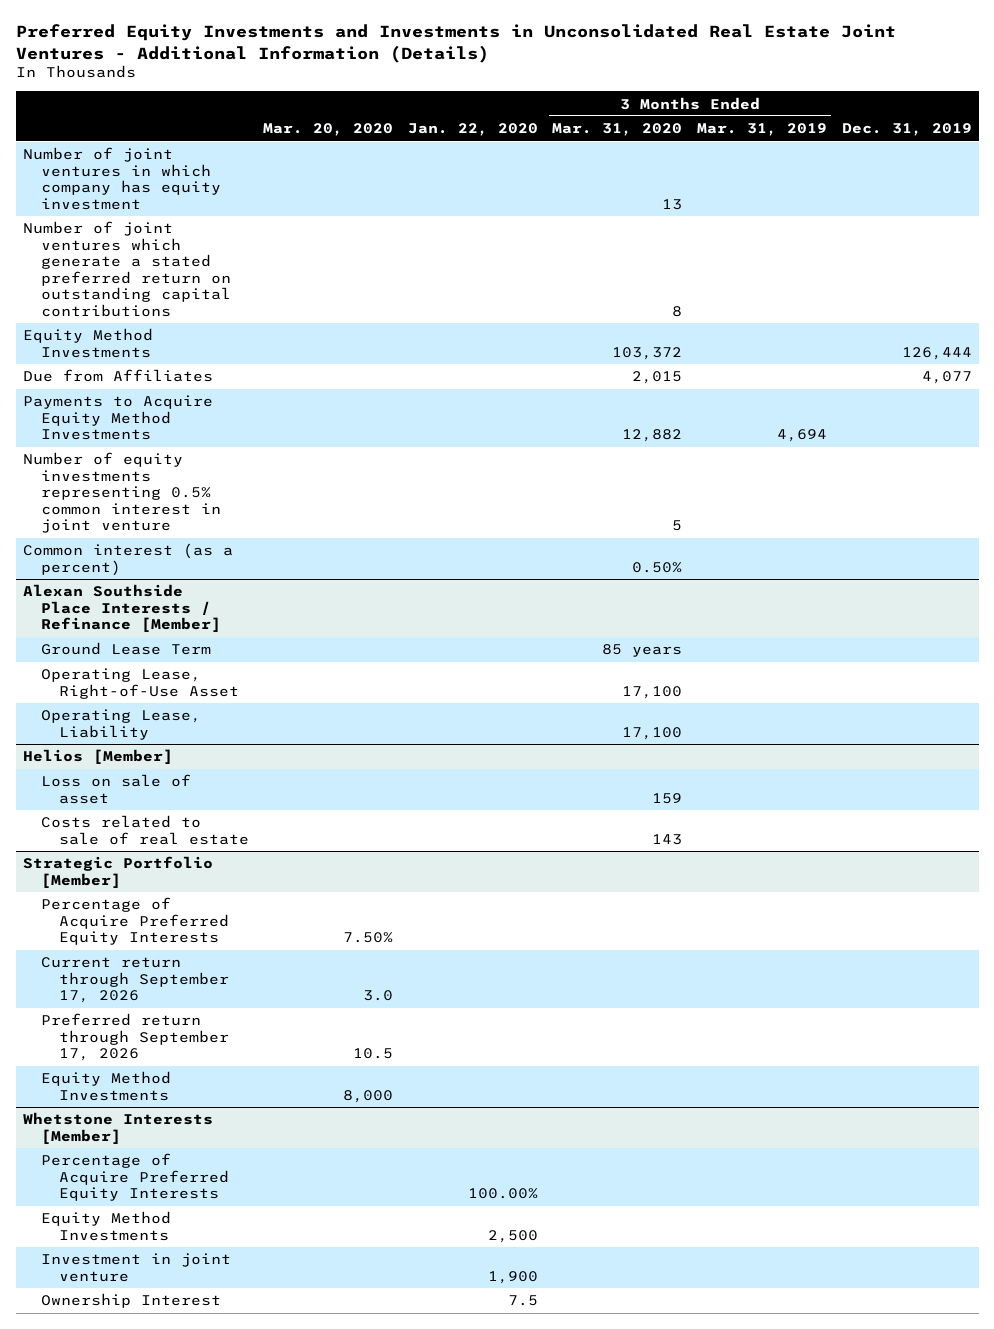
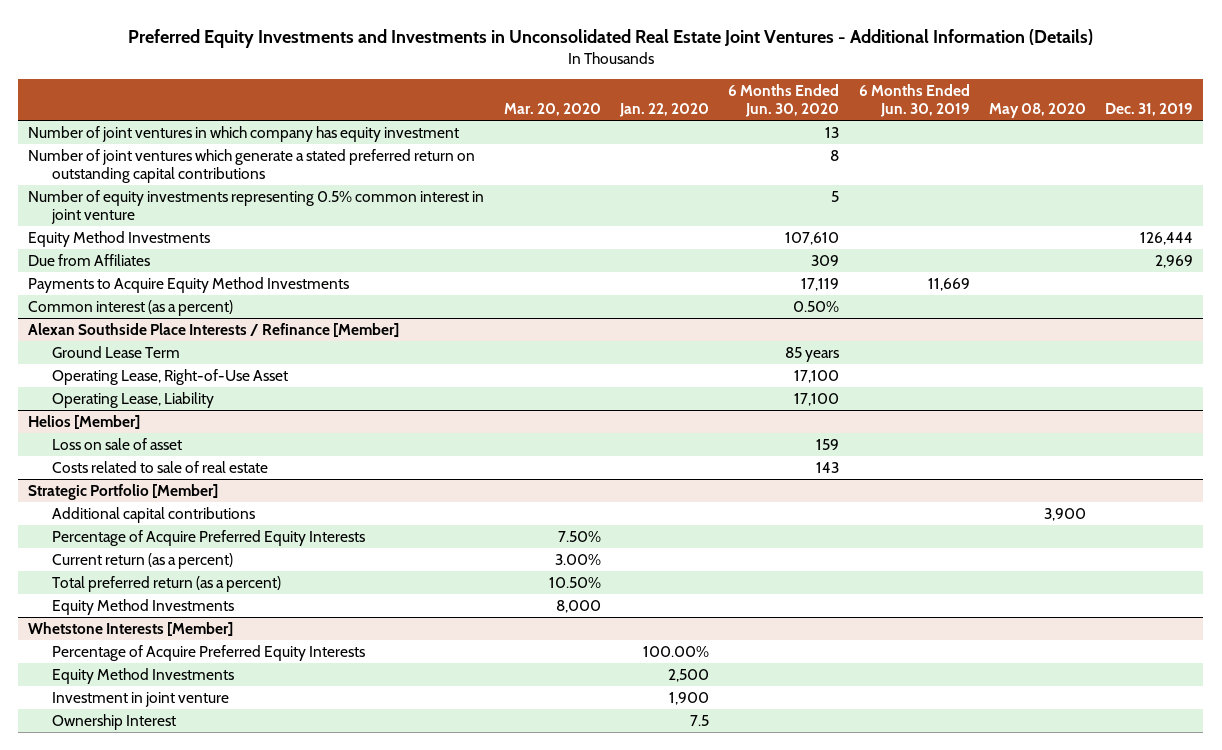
- | Mar. 20, 2020 | Jan. 22, 2020 | 3 Months Ended Mar. 31, 2020 | 3 Months Ended Mar. 31, 2019 | Dec. 31, 2019
+ | Mar. 20, 2020 | Jan. 22, 2020 | 6 Months Ended Jun. 30, 2020 | 6 Months Ended Jun. 30, 2019 | May 08, 2020 | Dec. 31, 2019
moved up: Number of equity investments representing 0.5% common interest in joint venture | | | 5 | | |
- Due from Affiliates | | | 2,015 | | 4,077
+ Due from Affiliates | | | 309 | | | 2,969
@ Strategic Portfolio [Member]
+ Additional capital contributions | | | | | 3,900 |
- Current return through September 17, 2026 | 3.0 | | | |
- Preferred return through September 17, 2026 | 10.5 | | | |
+ Current return (as a percent) | 3.00% | | | | |
+ Total preferred return (as a percent) | 10.50% | | | | |

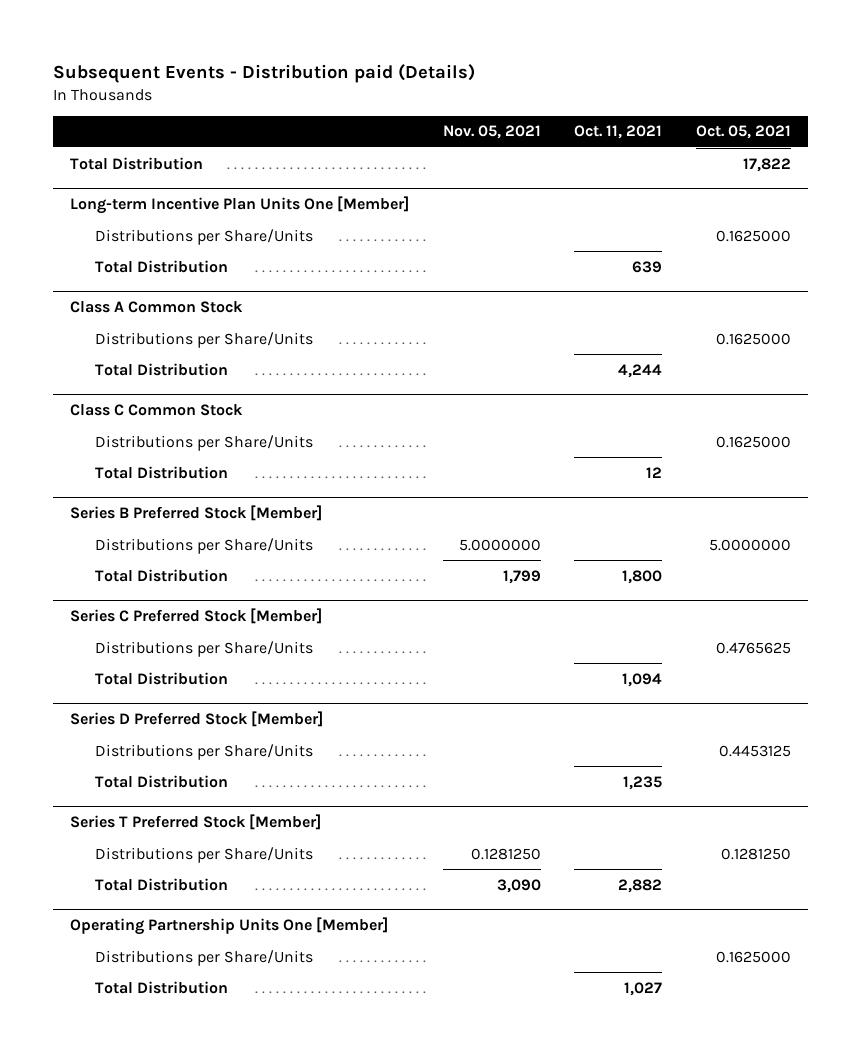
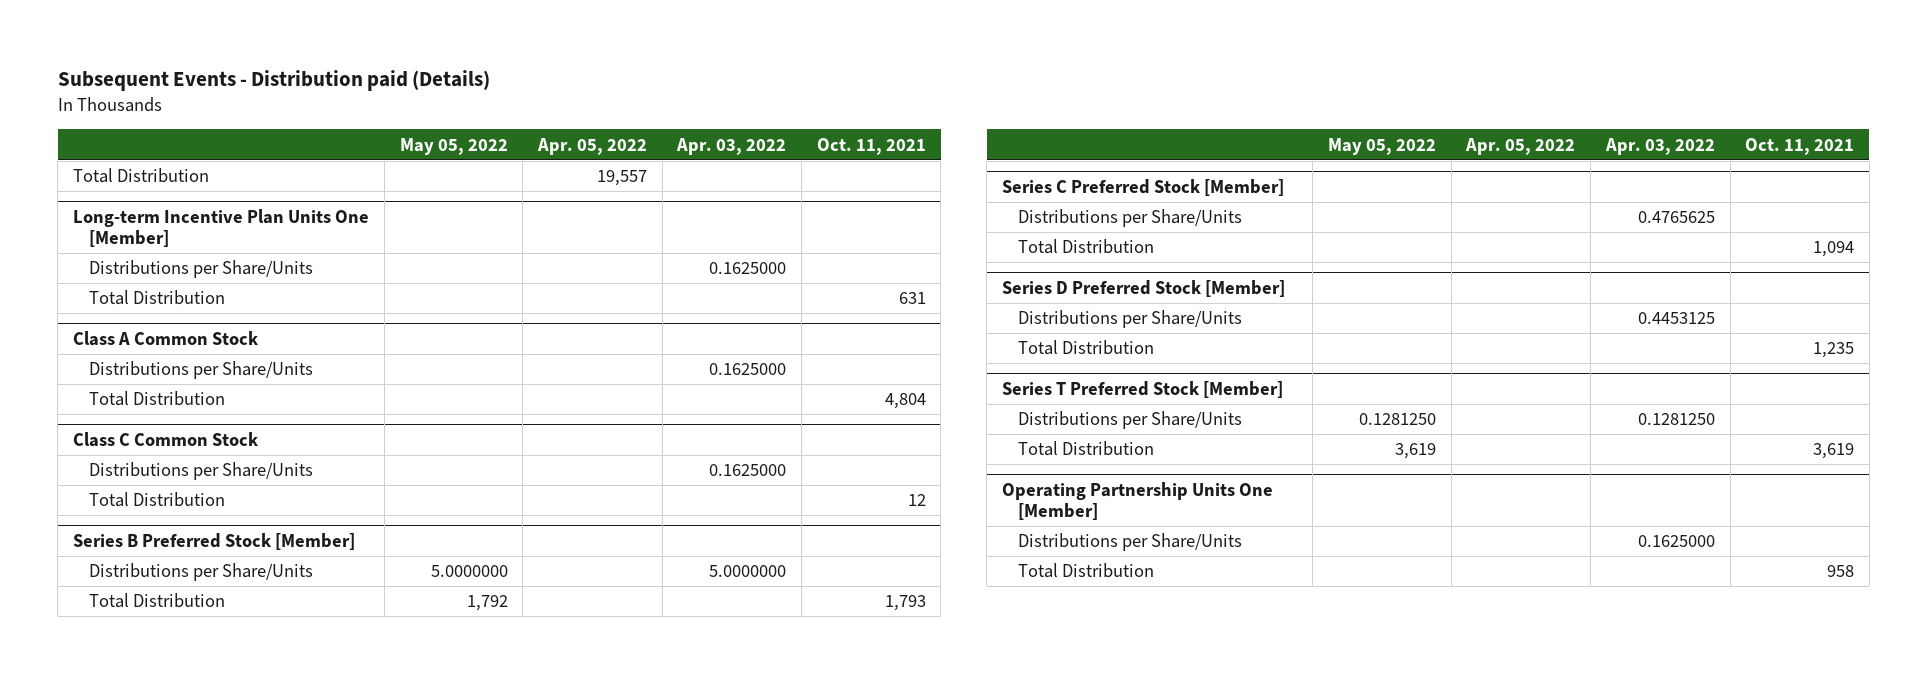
- | Nov. 05, 2021 | Oct. 11, 2021 | Oct. 05, 2021
+ | May 05, 2022 | Apr. 05, 2022 | Apr. 03, 2022 | Oct. 11, 2021
@ Long-term Incentive Plan Units One [Member]
- Total Distribution | | 639 |
+ Total Distribution | | | | 631
@ Class A Common Stock
- Total Distribution | | 4,244 |
+ Total Distribution | | | | 4,804
@ Series B Preferred Stock [Member]
- Total Distribution | 1,799 | 1,800 |
+ Total Distribution | 1,792 | | | 1,793
@ Series T Preferred Stock [Member]
- Total Distribution | 3,090 | 2,882 |
+ Total Distribution | 3,619 | | | 3,619
@ Operating Partnership Units One [Member]
- Total Distribution | | 1,027 |
+ Total Distribution | | | | 958

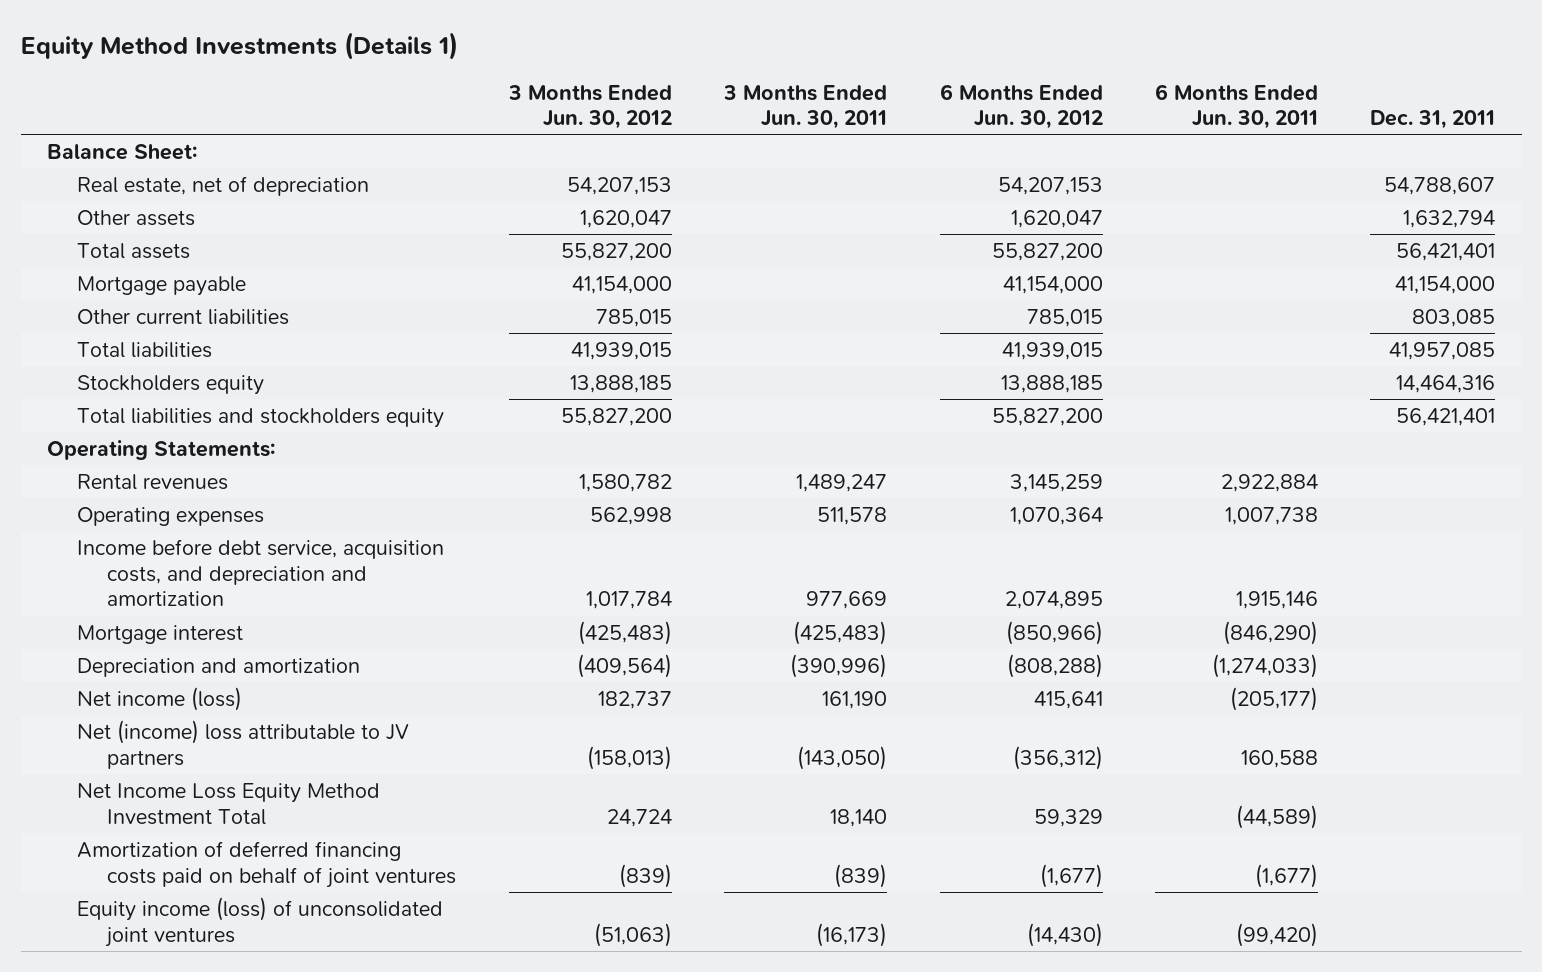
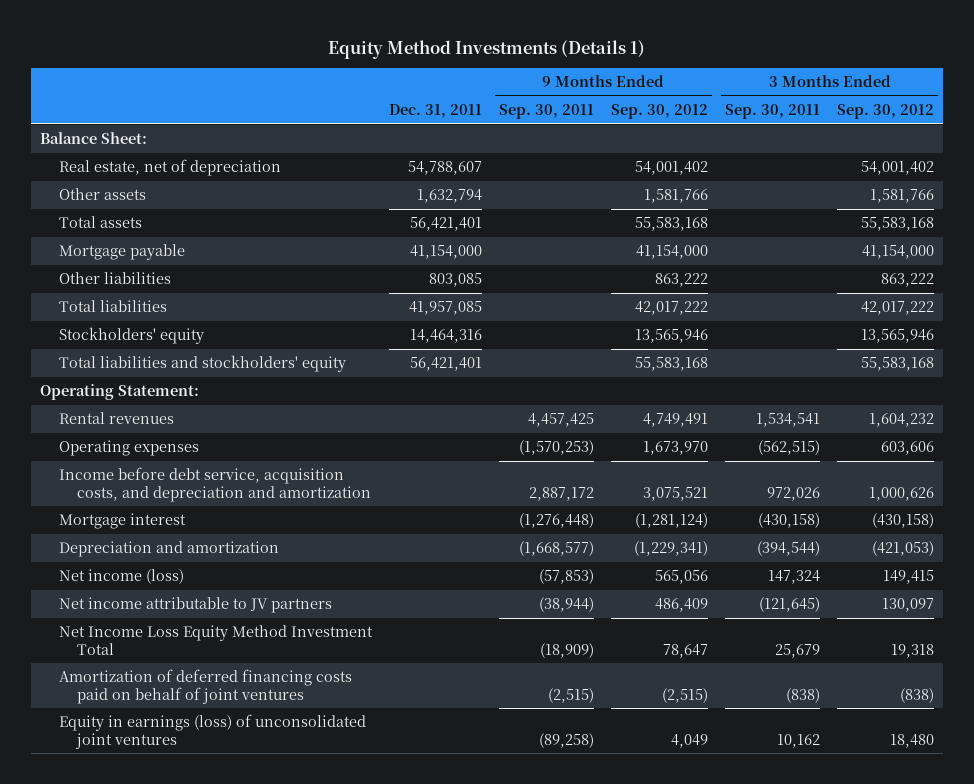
- | 3 Months Ended Jun. 30, 2012 | 3 Months Ended Jun. 30, 2011 | 6 Months Ended Jun. 30, 2012 | 6 Months Ended Jun. 30, 2011 | Dec. 31, 2011
+ | Dec. 31, 2011 | 9 Months Ended Sep. 30, 2011 | 9 Months Ended Sep. 30, 2012 | 3 Months Ended Sep. 30, 2011 | 3 Months Ended Sep. 30, 2012
- Other current liabilities | 785,015 | | 785,015 | | 803,085
+ Other liabilities | 803,085 | | 863,222 | | 863,222
- Stockholders equity | 13,888,185 | | 13,888,185 | | 14,464,316
- Total liabilities and stockholders equity | 55,827,200 | | 55,827,200 | | 56,421,401
- Operating Statements:
+ Stockholders' equity | 14,464,316 | | 13,565,946 | | 13,565,946
+ Total liabilities and stockholders' equity | 56,421,401 | | 55,583,168 | | 55,583,168
+ Operating Statement:
- Net (income) loss attributable to JV partners | (158,013) | (143,050) | (356,312) | 160,588 |
+ Net income attributable to JV partners | | (38,944) | 486,409 | (121,645) | 130,097
- Equity income (loss) of unconsolidated joint ventures | (51,063) | (16,173) | (14,430) | (99,420) |
+ Equity in earnings (loss) of unconsolidated joint ventures | | (89,258) | 4,049 | 10,162 | 18,480

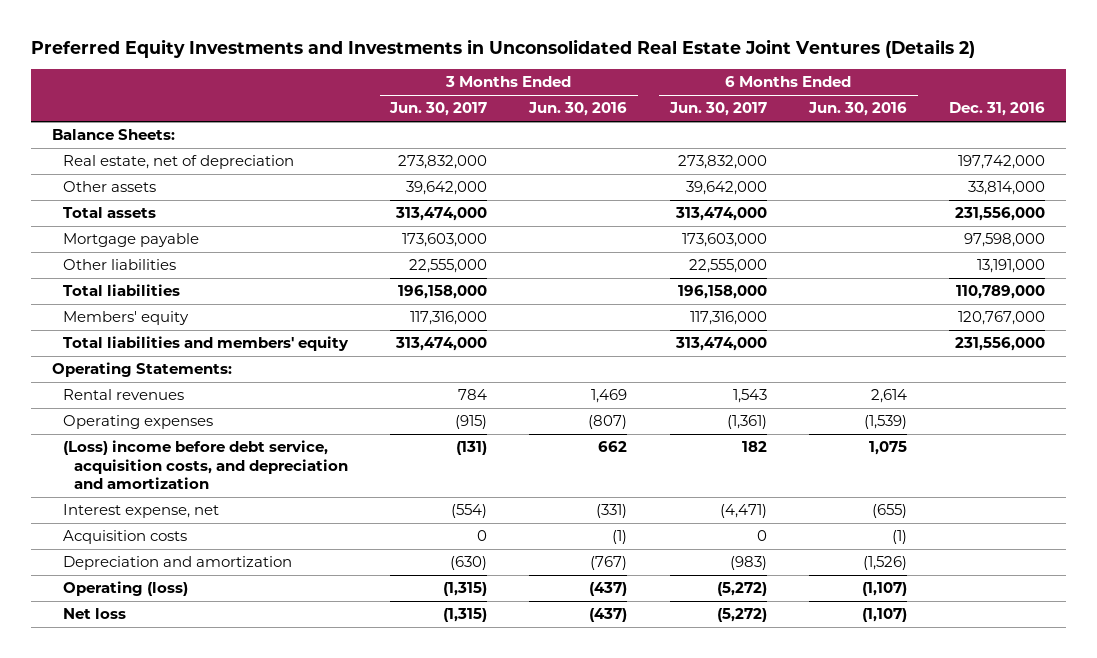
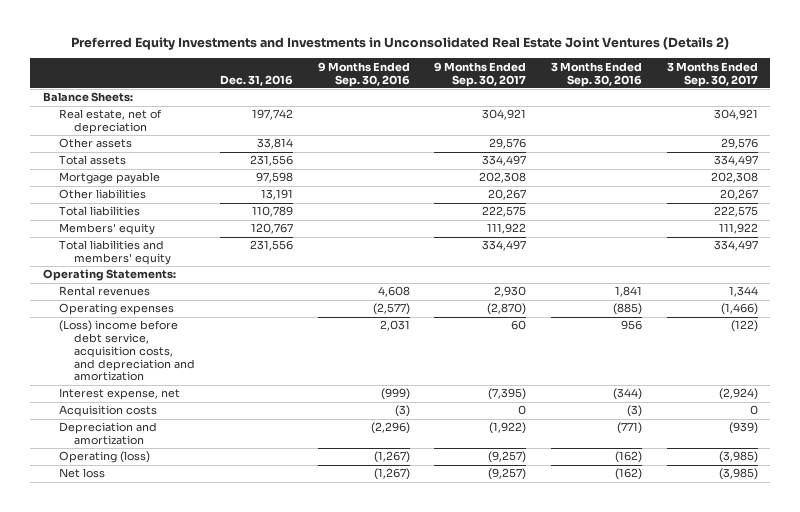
- | 3 Months Ended Jun. 30, 2017 | 3 Months Ended Jun. 30, 2016 | 6 Months Ended Jun. 30, 2017 | 6 Months Ended Jun. 30, 2016 | Dec. 31, 2016
+ | Dec. 31, 2016 | 9 Months Ended Sep. 30, 2016 | 9 Months Ended Sep. 30, 2017 | 3 Months Ended Sep. 30, 2016 | 3 Months Ended Sep. 30, 2017
- Real estate, net of depreciation | 273,832,000 | | 273,832,000 | | 197,742,000
- Other assets | 39,642,000 | | 39,642,000 | | 33,814,000
- Total assets | 313,474,000 | | 313,474,000 | | 231,556,000
- Mortgage payable | 173,603,000 | | 173,603,000 | | 97,598,000
- Other liabilities | 22,555,000 | | 22,555,000 | | 13,191,000
- Total liabilities | 196,158,000 | | 196,158,000 | | 110,789,000
- Members' equity | 117,316,000 | | 117,316,000 | | 120,767,000
- Total liabilities and members' equity | 313,474,000 | | 313,474,000 | | 231,556,000
+ Real estate, net of depreciation | 197,742 | | 304,921 | | 304,921
+ Other assets | 33,814 | | 29,576 | | 29,576
+ Total assets | 231,556 | | 334,497 | | 334,497
+ Mortgage payable | 97,598 | | 202,308 | | 202,308
+ Other liabilities | 13,191 | | 20,267 | | 20,267
+ Total liabilities | 110,789 | | 222,575 | | 222,575
+ Members' equity | 120,767 | | 111,922 | | 111,922
+ Total liabilities and members' equity | 231,556 | | 334,497 | | 334,497

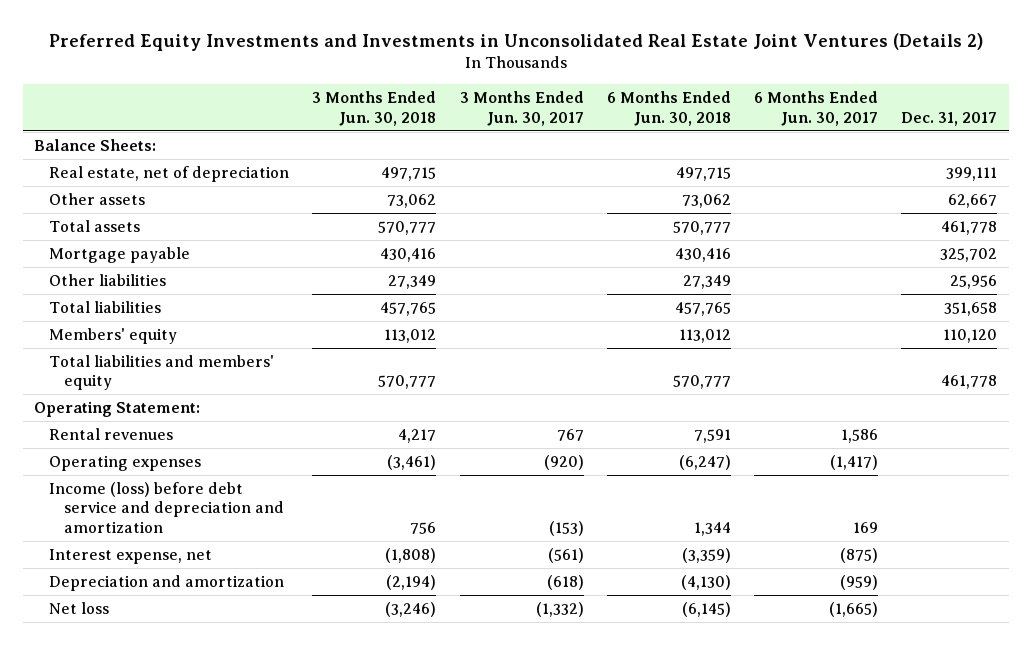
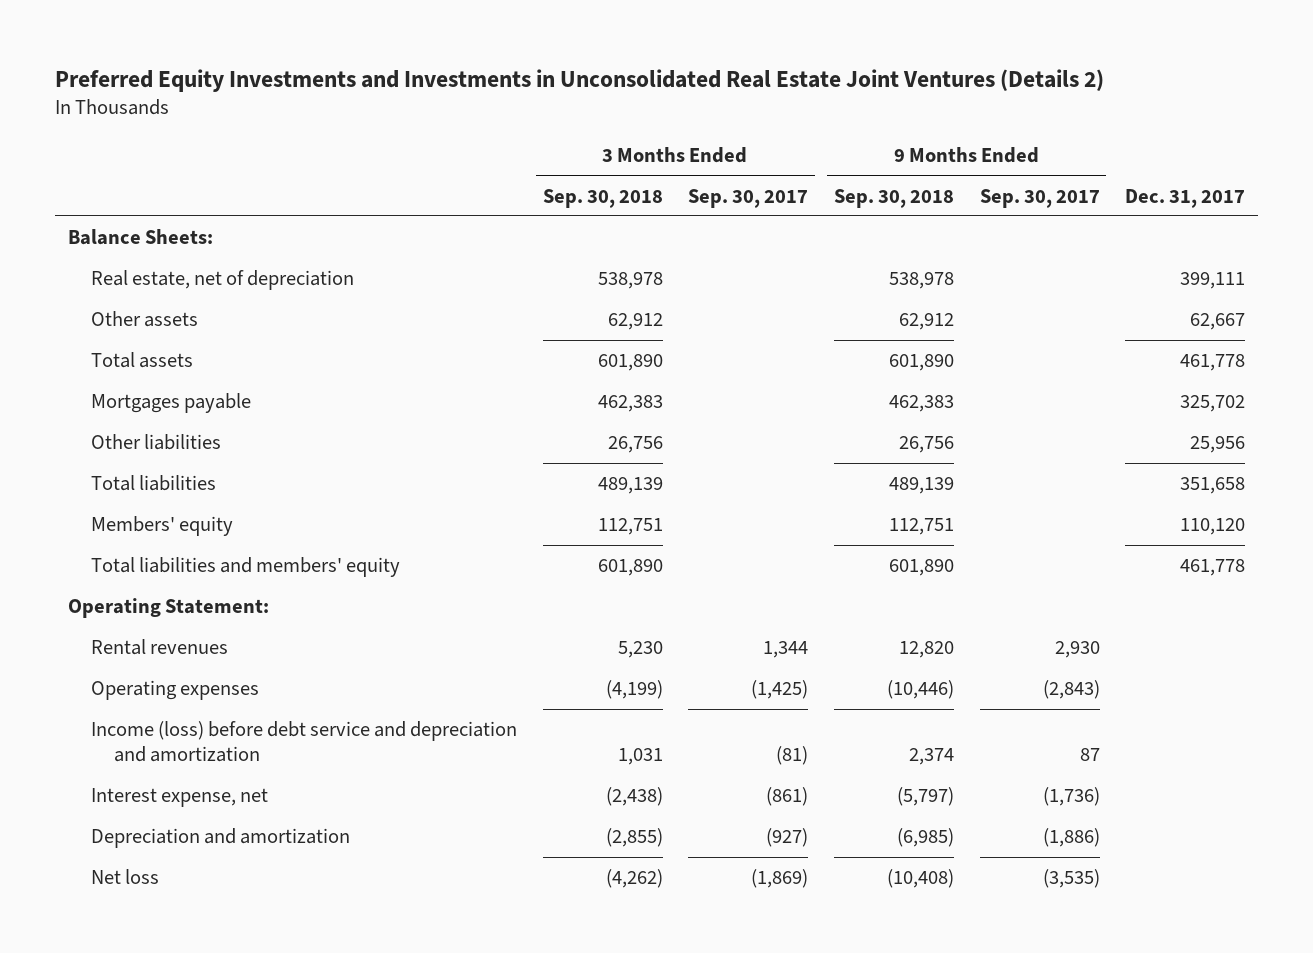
- | 3 Months Ended Jun. 30, 2018 | 3 Months Ended Jun. 30, 2017 | 6 Months Ended Jun. 30, 2018 | 6 Months Ended Jun. 30, 2017 | Dec. 31, 2017
+ | 3 Months Ended Sep. 30, 2018 | 3 Months Ended Sep. 30, 2017 | 9 Months Ended Sep. 30, 2018 | 9 Months Ended Sep. 30, 2017 | Dec. 31, 2017
- Mortgage payable | 430,416 | | 430,416 | | 325,702
+ Mortgages payable | 462,383 | | 462,383 | | 325,702

